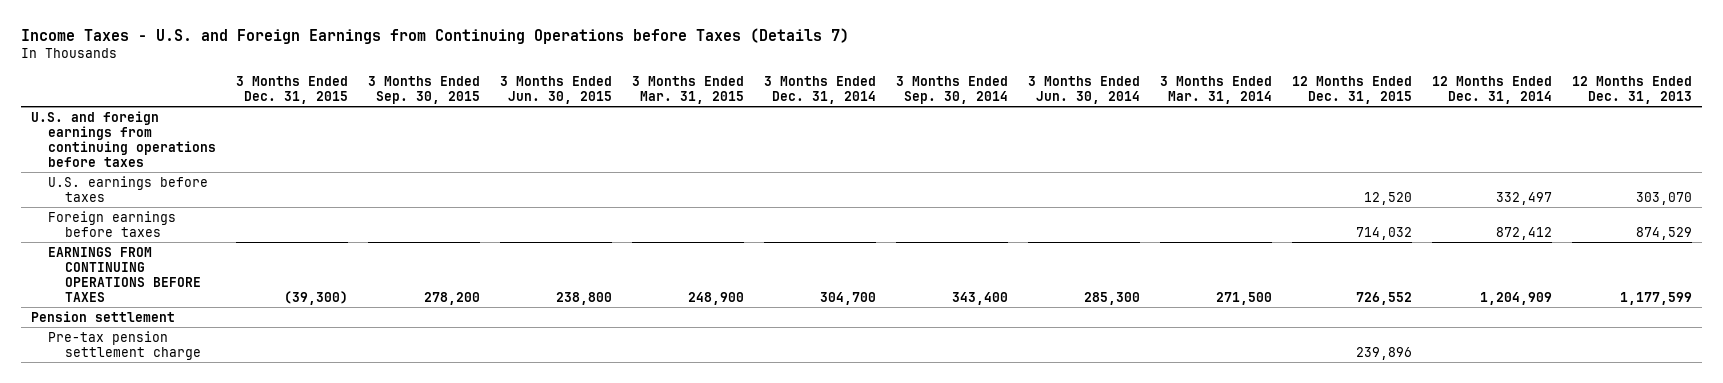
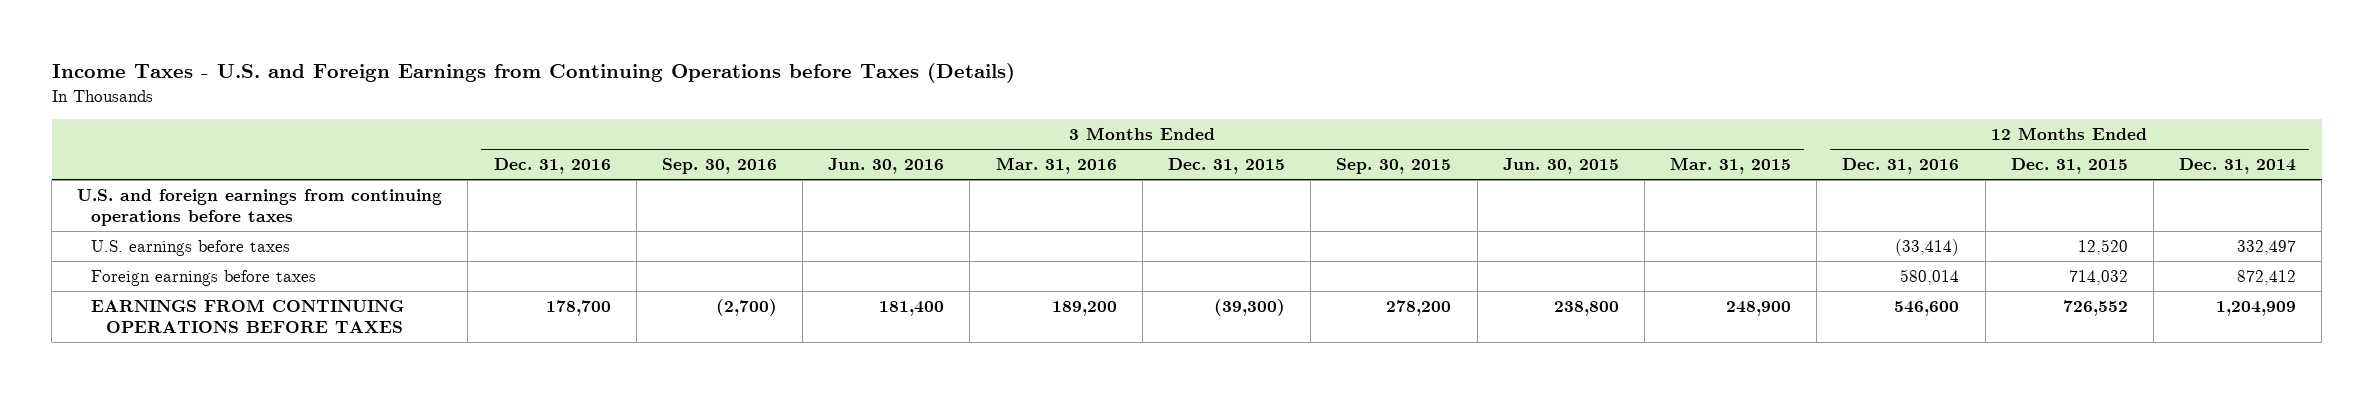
- Income Taxes - U.S. and Foreign Earnings from Continuing Operations before Taxes (Details 7)
+ Income Taxes - U.S. and Foreign Earnings from Continuing Operations before Taxes (Details)
- | 3 Months Ended Dec. 31, 2015 | 3 Months Ended Sep. 30, 2015 | 3 Months Ended Jun. 30, 2015 | 3 Months Ended Mar. 31, 2015 | 3 Months Ended Dec. 31, 2014 | 3 Months Ended Sep. 30, 2014 | 3 Months Ended Jun. 30, 2014 | 3 Months Ended Mar. 31, 2014 | 12 Months Ended Dec. 31, 2015 | 12 Months Ended Dec. 31, 2014 | 12 Months Ended Dec. 31, 2013
+ | 3 Months Ended Dec. 31, 2016 | 3 Months Ended Sep. 30, 2016 | 3 Months Ended Jun. 30, 2016 | 3 Months Ended Mar. 31, 2016 | 3 Months Ended Dec. 31, 2015 | 3 Months Ended Sep. 30, 2015 | 3 Months Ended Jun. 30, 2015 | 3 Months Ended Mar. 31, 2015 | 12 Months Ended Dec. 31, 2016 | 12 Months Ended Dec. 31, 2015 | 12 Months Ended Dec. 31, 2014
- Pension settlement
- Pre-tax pension settlement charge | | | | | | | | | 239,896 | |

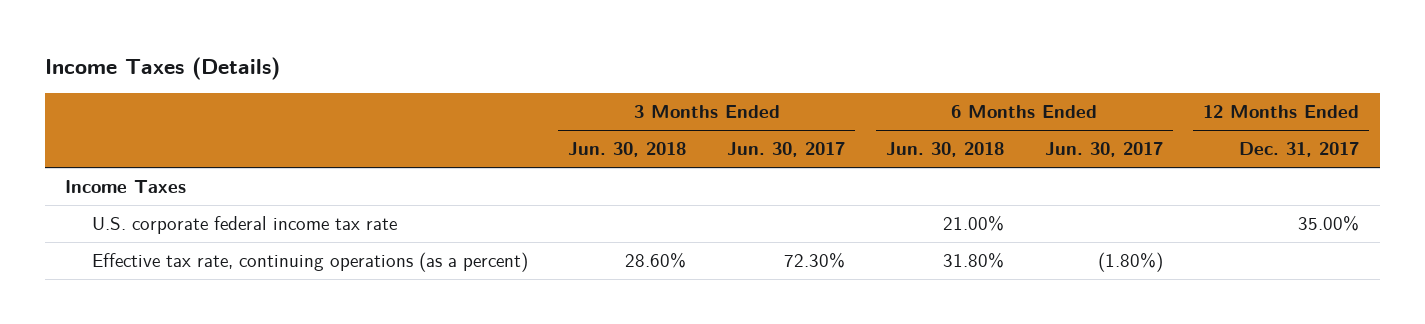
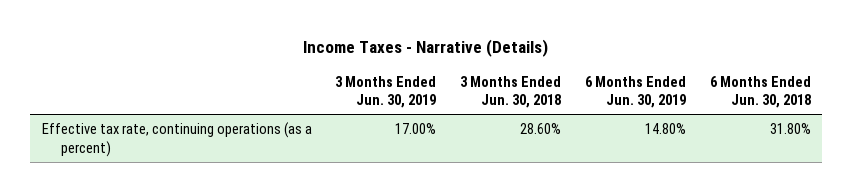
- Income Taxes (Details)
+ Income Taxes - Narrative (Details)
- | 3 Months Ended Jun. 30, 2018 | 3 Months Ended Jun. 30, 2017 | 6 Months Ended Jun. 30, 2018 | 6 Months Ended Jun. 30, 2017 | 12 Months Ended Dec. 31, 2017
+ | 3 Months Ended Jun. 30, 2019 | 3 Months Ended Jun. 30, 2018 | 6 Months Ended Jun. 30, 2019 | 6 Months Ended Jun. 30, 2018
- Income Taxes
- U.S. corporate federal income tax rate | | | 21.00% | | 35.00%

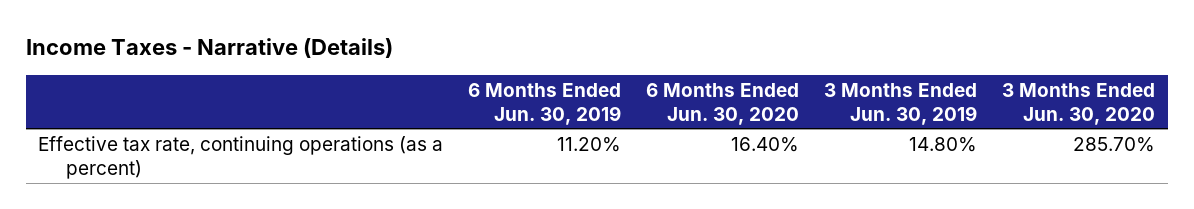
- | 3 Months Ended Jun. 30, 2019 | 3 Months Ended Jun. 30, 2018 | 6 Months Ended Jun. 30, 2019 | 6 Months Ended Jun. 30, 2018
+ | 6 Months Ended Jun. 30, 2019 | 6 Months Ended Jun. 30, 2020 | 3 Months Ended Jun. 30, 2019 | 3 Months Ended Jun. 30, 2020
- Effective tax rate, continuing operations (as a percent) | 17.00% | 28.60% | 14.80% | 31.80%
+ Effective tax rate, continuing operations (as a percent) | 11.20% | 16.40% | 14.80% | 285.70%

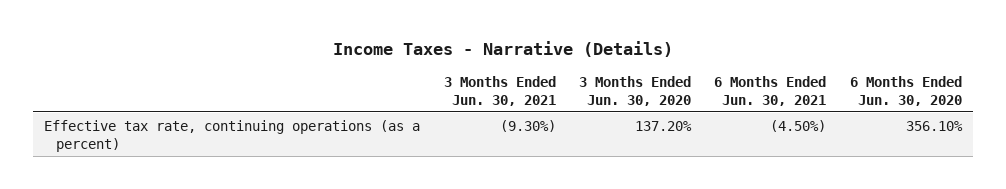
- | 6 Months Ended Jun. 30, 2019 | 6 Months Ended Jun. 30, 2020 | 3 Months Ended Jun. 30, 2019 | 3 Months Ended Jun. 30, 2020
+ | 3 Months Ended Jun. 30, 2021 | 3 Months Ended Jun. 30, 2020 | 6 Months Ended Jun. 30, 2021 | 6 Months Ended Jun. 30, 2020
- Effective tax rate, continuing operations (as a percent) | 11.20% | 16.40% | 14.80% | 285.70%
+ Effective tax rate, continuing operations (as a percent) | (9.30%) | 137.20% | (4.50%) | 356.10%

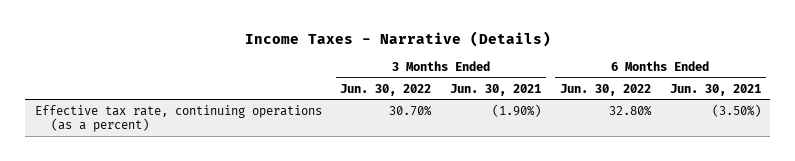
- | 3 Months Ended Jun. 30, 2021 | 3 Months Ended Jun. 30, 2020 | 6 Months Ended Jun. 30, 2021 | 6 Months Ended Jun. 30, 2020
+ | 3 Months Ended Jun. 30, 2022 | 3 Months Ended Jun. 30, 2021 | 6 Months Ended Jun. 30, 2022 | 6 Months Ended Jun. 30, 2021
- Effective tax rate, continuing operations (as a percent) | (9.30%) | 137.20% | (4.50%) | 356.10%
+ Effective tax rate, continuing operations (as a percent) | 30.70% | (1.90%) | 32.80% | (3.50%)

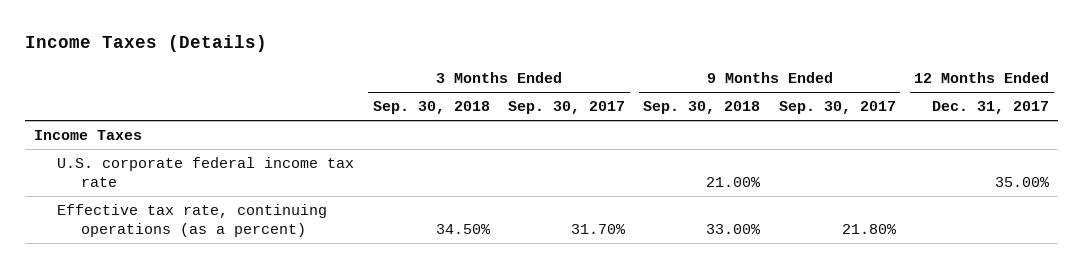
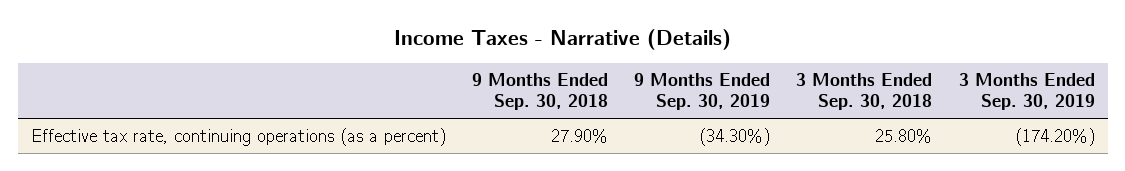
- Income Taxes (Details)
+ Income Taxes - Narrative (Details)
- | 3 Months Ended Sep. 30, 2018 | 3 Months Ended Sep. 30, 2017 | 9 Months Ended Sep. 30, 2018 | 9 Months Ended Sep. 30, 2017 | 12 Months Ended Dec. 31, 2017
+ | 9 Months Ended Sep. 30, 2018 | 9 Months Ended Sep. 30, 2019 | 3 Months Ended Sep. 30, 2018 | 3 Months Ended Sep. 30, 2019
- Income Taxes
- U.S. corporate federal income tax rate | | | 21.00% | | 35.00%
- Effective tax rate, continuing operations (as a percent) | 34.50% | 31.70% | 33.00% | 21.80% |
+ Effective tax rate, continuing operations (as a percent) | 27.90% | (34.30%) | 25.80% | (174.20%)

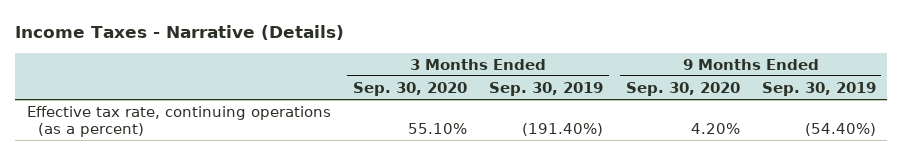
- | 9 Months Ended Sep. 30, 2018 | 9 Months Ended Sep. 30, 2019 | 3 Months Ended Sep. 30, 2018 | 3 Months Ended Sep. 30, 2019
+ | 3 Months Ended Sep. 30, 2020 | 3 Months Ended Sep. 30, 2019 | 9 Months Ended Sep. 30, 2020 | 9 Months Ended Sep. 30, 2019
- Effective tax rate, continuing operations (as a percent) | 27.90% | (34.30%) | 25.80% | (174.20%)
+ Effective tax rate, continuing operations (as a percent) | 55.10% | (191.40%) | 4.20% | (54.40%)

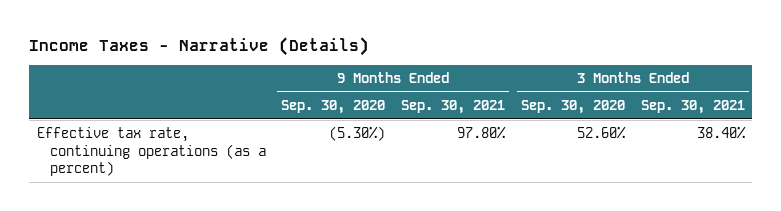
- | 3 Months Ended Sep. 30, 2020 | 3 Months Ended Sep. 30, 2019 | 9 Months Ended Sep. 30, 2020 | 9 Months Ended Sep. 30, 2019
+ | 9 Months Ended Sep. 30, 2020 | 9 Months Ended Sep. 30, 2021 | 3 Months Ended Sep. 30, 2020 | 3 Months Ended Sep. 30, 2021
- Effective tax rate, continuing operations (as a percent) | 55.10% | (191.40%) | 4.20% | (54.40%)
+ Effective tax rate, continuing operations (as a percent) | (5.30%) | 97.80% | 52.60% | 38.40%

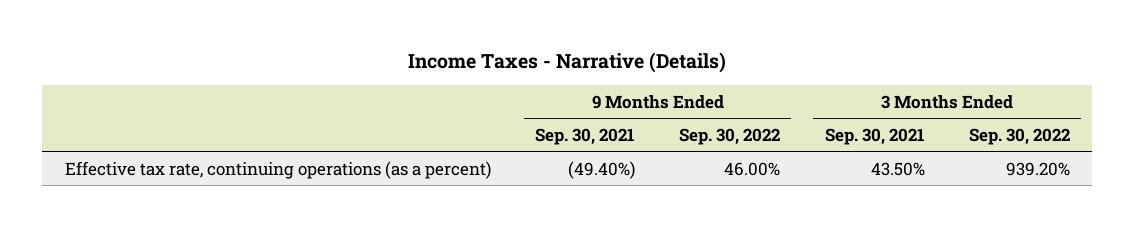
- | 9 Months Ended Sep. 30, 2020 | 9 Months Ended Sep. 30, 2021 | 3 Months Ended Sep. 30, 2020 | 3 Months Ended Sep. 30, 2021
+ | 9 Months Ended Sep. 30, 2021 | 9 Months Ended Sep. 30, 2022 | 3 Months Ended Sep. 30, 2021 | 3 Months Ended Sep. 30, 2022
- Effective tax rate, continuing operations (as a percent) | (5.30%) | 97.80% | 52.60% | 38.40%
+ Effective tax rate, continuing operations (as a percent) | (49.40%) | 46.00% | 43.50% | 939.20%

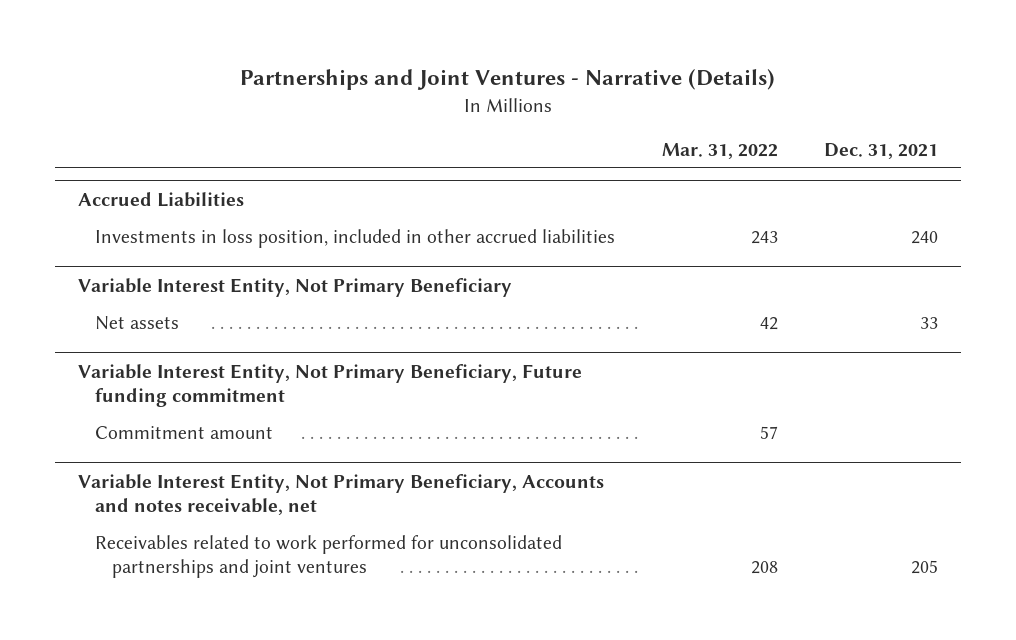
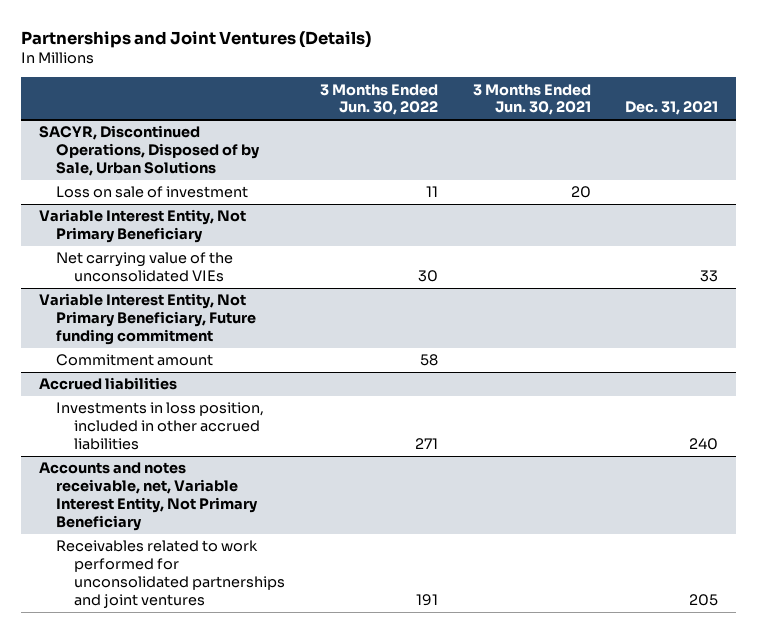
- Partnerships and Joint Ventures - Narrative (Details)
+ Partnerships and Joint Ventures (Details)
- | Mar. 31, 2022 | Dec. 31, 2021
+ | 3 Months Ended Jun. 30, 2022 | 3 Months Ended Jun. 30, 2021 | Dec. 31, 2021
- Accrued Liabilities
- Investments in loss position, included in other accrued liabilities | 243 | 240
+ SACYR, Discontinued Operations, Disposed of by Sale, Urban Solutions
+ Loss on sale of investment | 11 | 20 |
@ Variable Interest Entity, Not Primary Beneficiary
- Net assets | 42 | 33
+ Net carrying value of the unconsolidated VIEs | 30 | | 33
- Variable Interest Entity, Not Primary Beneficiary, Accounts and notes receivable, net
+ Accrued liabilities
+ Investments in loss position, included in other accrued liabilities | 271 | | 240
+ Accounts and notes receivable, net, Variable Interest Entity, Not Primary Beneficiary

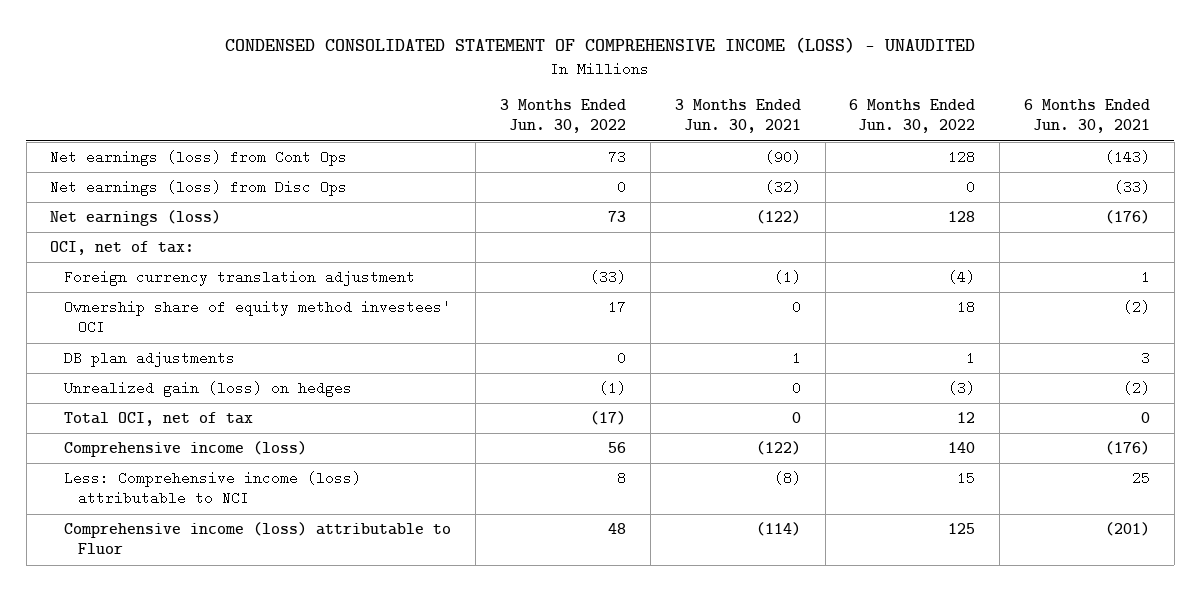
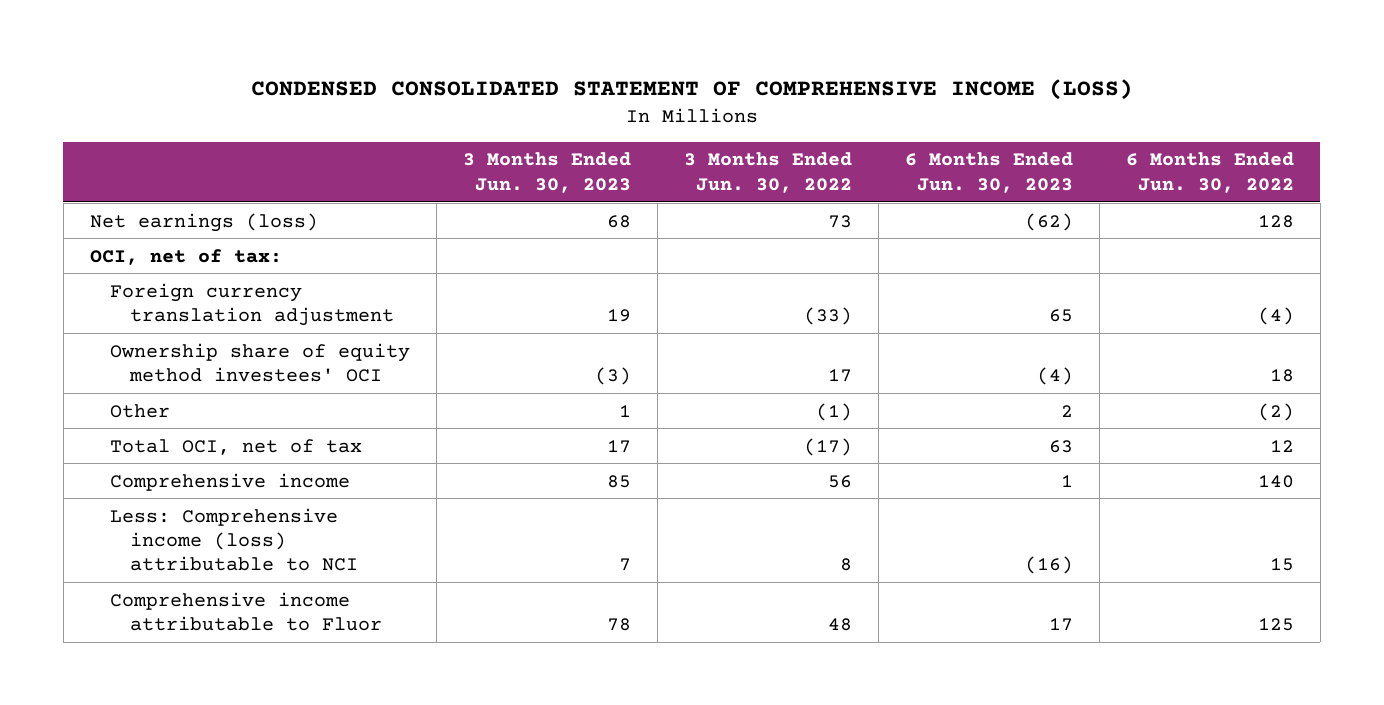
- CONDENSED CONSOLIDATED STATEMENT OF COMPREHENSIVE INCOME (LOSS) - UNAUDITED
+ CONDENSED CONSOLIDATED STATEMENT OF COMPREHENSIVE INCOME (LOSS)
- | 3 Months Ended Jun. 30, 2022 | 3 Months Ended Jun. 30, 2021 | 6 Months Ended Jun. 30, 2022 | 6 Months Ended Jun. 30, 2021
+ | 3 Months Ended Jun. 30, 2023 | 3 Months Ended Jun. 30, 2022 | 6 Months Ended Jun. 30, 2023 | 6 Months Ended Jun. 30, 2022
- Net earnings (loss) from Cont Ops | 73 | (90) | 128 | (143)
- Net earnings (loss) from Disc Ops | 0 | (32) | 0 | (33)
- DB plan adjustments | 0 | 1 | 1 | 3
- Unrealized gain (loss) on hedges | (1) | 0 | (3) | (2)
+ Other | 1 | (1) | 2 | (2)
- Comprehensive income (loss) | 56 | (122) | 140 | (176)
+ Comprehensive income | 85 | 56 | 1 | 140
- Comprehensive income (loss) attributable to Fluor | 48 | (114) | 125 | (201)
+ Comprehensive income attributable to Fluor | 78 | 48 | 17 | 125

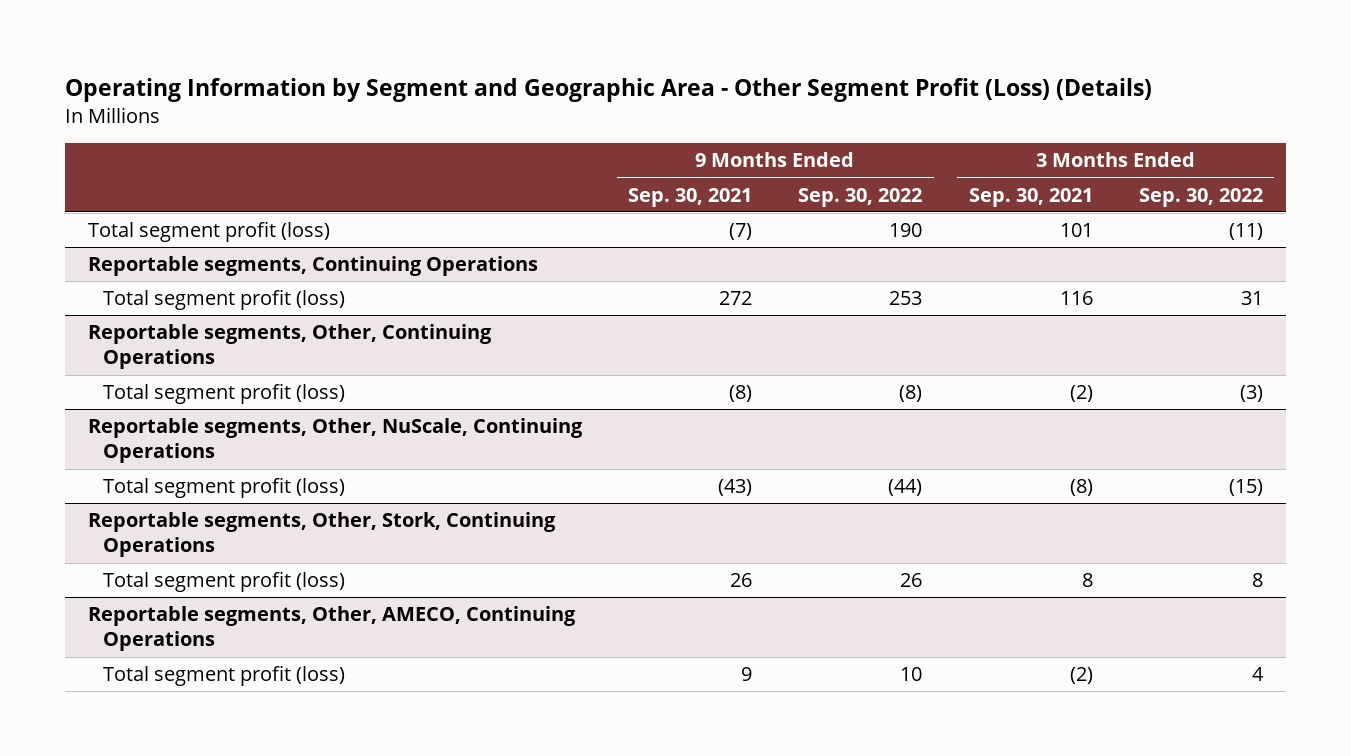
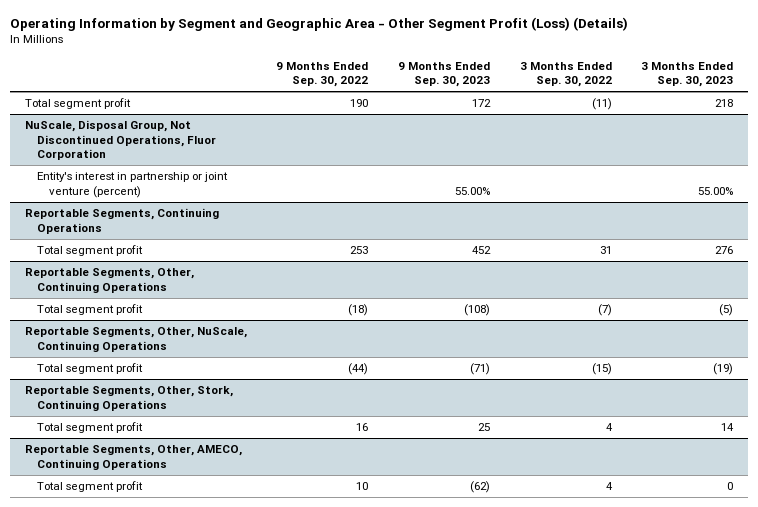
- | 9 Months Ended Sep. 30, 2021 | 9 Months Ended Sep. 30, 2022 | 3 Months Ended Sep. 30, 2021 | 3 Months Ended Sep. 30, 2022
+ | 9 Months Ended Sep. 30, 2022 | 9 Months Ended Sep. 30, 2023 | 3 Months Ended Sep. 30, 2022 | 3 Months Ended Sep. 30, 2023
- Total segment profit (loss) | (7) | 190 | 101 | (11)
- Reportable segments, Continuing Operations
- Total segment profit (loss) | 272 | 253 | 116 | 31
- Reportable segments, Other, Continuing Operations
- Total segment profit (loss) | (8) | (8) | (2) | (3)
- Reportable segments, Other, NuScale, Continuing Operations
- Total segment profit (loss) | (43) | (44) | (8) | (15)
- Reportable segments, Other, Stork, Continuing Operations
- Total segment profit (loss) | 26 | 26 | 8 | 8
- Reportable segments, Other, AMECO, Continuing Operations
- Total segment profit (loss) | 9 | 10 | (2) | 4
+ Total segment profit | 190 | 172 | (11) | 218
+ NuScale, Disposal Group, Not Discontinued Operations, Fluor Corporation
+ Entity's interest in partnership or joint venture (percent) | | 55.00% | | 55.00%
+ Reportable Segments, Continuing Operations
+ Total segment profit | 253 | 452 | 31 | 276
+ Reportable Segments, Other, Continuing Operations
+ Total segment profit | (18) | (108) | (7) | (5)
+ Reportable Segments, Other, NuScale, Continuing Operations
+ Total segment profit | (44) | (71) | (15) | (19)
+ Reportable Segments, Other, Stork, Continuing Operations
+ Total segment profit | 16 | 25 | 4 | 14
+ Reportable Segments, Other, AMECO, Continuing Operations
+ Total segment profit | 10 | (62) | 4 | 0

